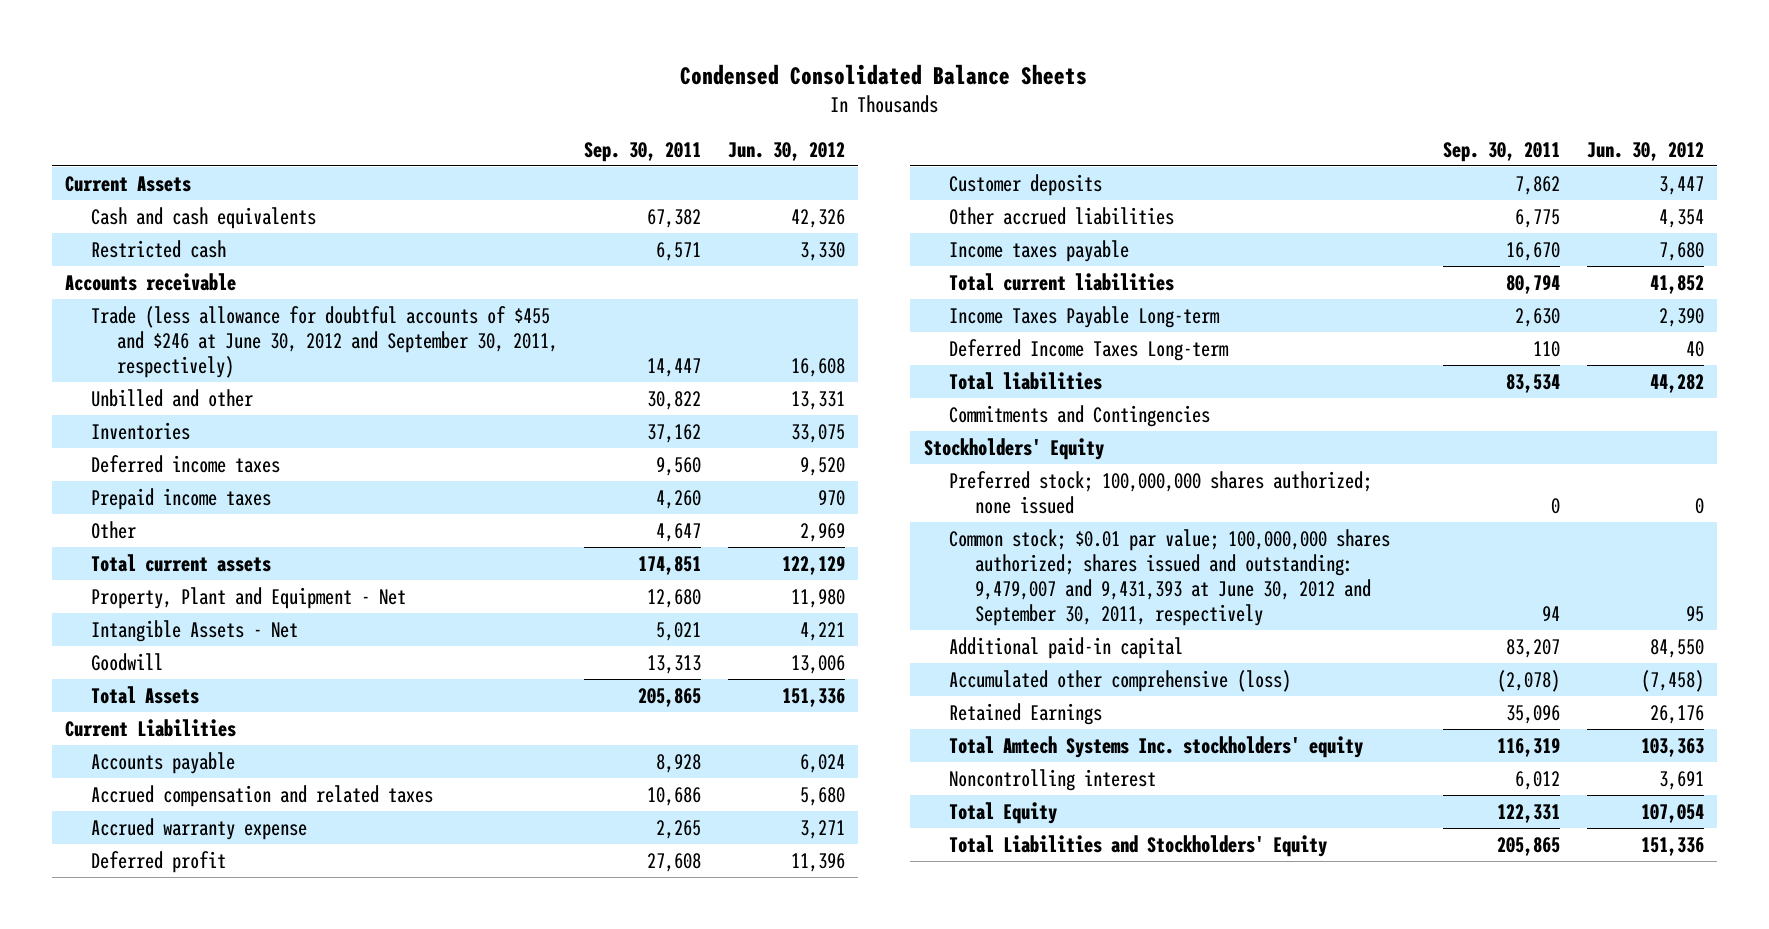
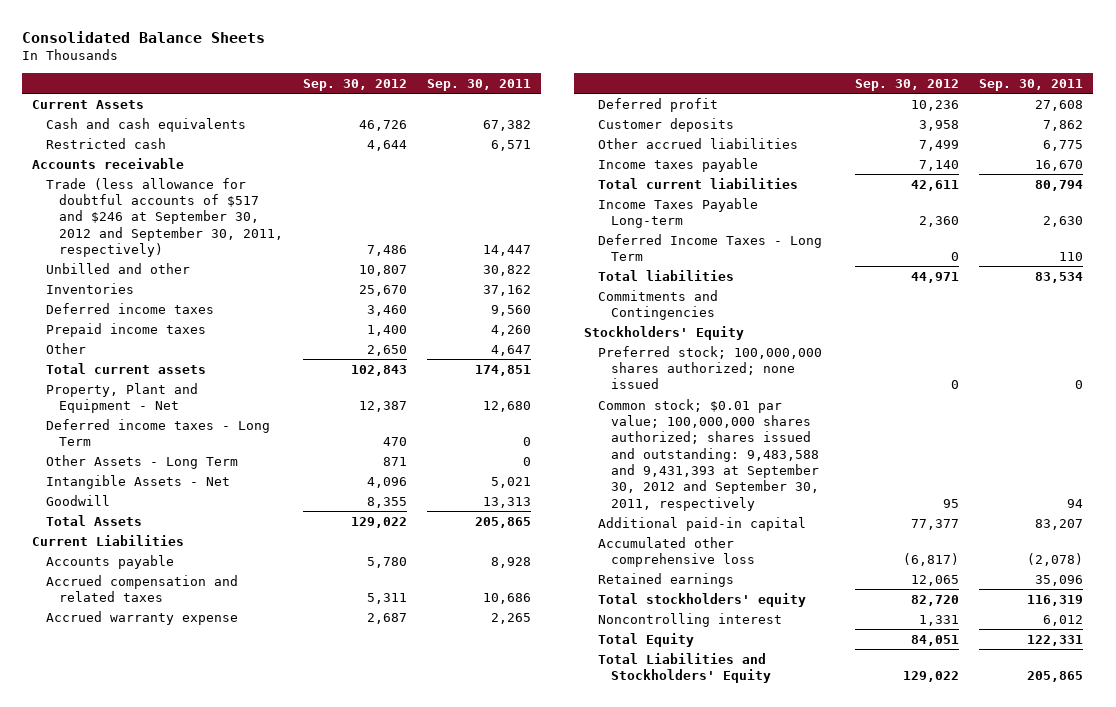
- Condensed Consolidated Balance Sheets
+ Consolidated Balance Sheets
- | Sep. 30, 2011 | Jun. 30, 2012
+ | Sep. 30, 2012 | Sep. 30, 2011
- Trade (less allowance for doubtful accounts of $455 and $246 at June 30, 2012 and September 30, 2011, respectively) | 14,447 | 16,608
+ Trade (less allowance for doubtful accounts of $517 and $246 at September 30, 2012 and September 30, 2011, respectively) | 7,486 | 14,447
+ Deferred income taxes - Long Term | 470 | 0
+ Other Assets - Long Term | 871 | 0
- Deferred Income Taxes Long-term | 110 | 40
+ Deferred Income Taxes - Long Term | 0 | 110
- Common stock; $0.01 par value; 100,000,000 shares authorized; shares issued and outstanding: 9,479,007 and 9,431,393 at June 30, 2012 and September 30, 2011, respectively | 94 | 95
+ Common stock; $0.01 par value; 100,000,000 shares authorized; shares issued and outstanding: 9,483,588 and 9,431,393 at September 30, 2012 and September 30, 2011, respectively | 95 | 94
- Accumulated other comprehensive (loss) | (2,078) | (7,458)
- Retained Earnings | 35,096 | 26,176
- Total Amtech Systems Inc. stockholders' equity | 116,319 | 103,363
+ Accumulated other comprehensive loss | (6,817) | (2,078)
+ Retained earnings | 12,065 | 35,096
+ Total stockholders' equity | 82,720 | 116,319

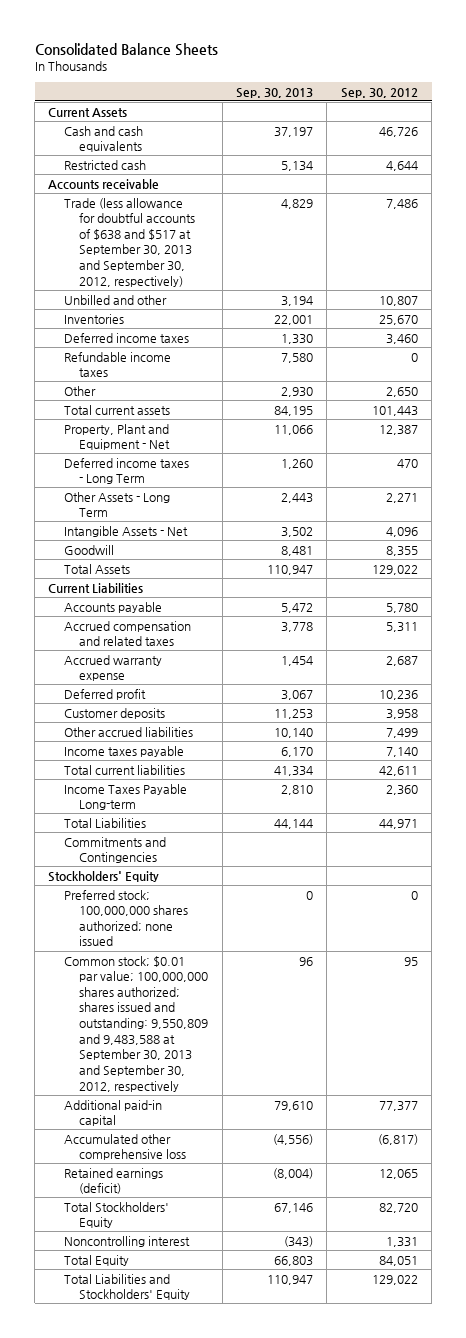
- | Sep. 30, 2012 | Sep. 30, 2011
+ | Sep. 30, 2013 | Sep. 30, 2012
- Trade (less allowance for doubtful accounts of $517 and $246 at September 30, 2012 and September 30, 2011, respectively) | 7,486 | 14,447
+ Trade (less allowance for doubtful accounts of $638 and $517 at September 30, 2013 and September 30, 2012, respectively) | 4,829 | 7,486
- Prepaid income taxes | 1,400 | 4,260
+ Refundable income taxes | 7,580 | 0
- Total current assets | 102,843 | 174,851
+ Total current assets | 84,195 | 101,443
- Other Assets - Long Term | 871 | 0
+ Other Assets - Long Term | 2,443 | 2,271
- Deferred Income Taxes - Long Term | 0 | 110
- Total liabilities | 44,971 | 83,534
+ Total Liabilities | 44,144 | 44,971
- Common stock; $0.01 par value; 100,000,000 shares authorized; shares issued and outstanding: 9,483,588 and 9,431,393 at September 30, 2012 and September 30, 2011, respectively | 95 | 94
+ Common stock; $0.01 par value; 100,000,000 shares authorized; shares issued and outstanding: 9,550,809 and 9,483,588 at September 30, 2013 and September 30, 2012, respectively | 96 | 95
- Retained earnings | 12,065 | 35,096
- Total stockholders' equity | 82,720 | 116,319
+ Retained earnings (deficit) | (8,004) | 12,065
+ Total Stockholders' Equity | 67,146 | 82,720

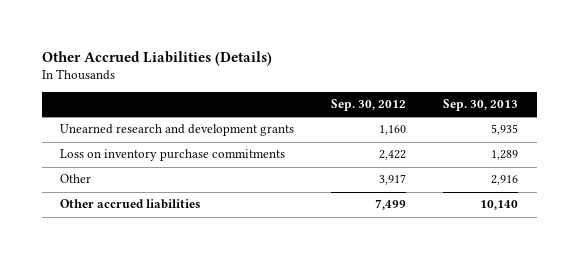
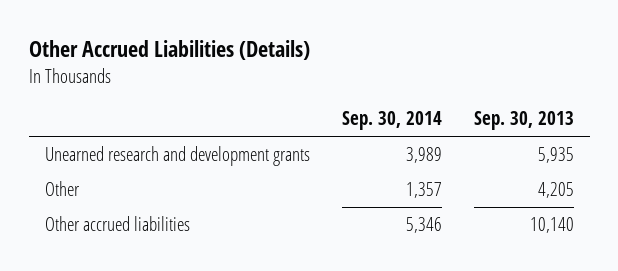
- | Sep. 30, 2012 | Sep. 30, 2013
+ | Sep. 30, 2014 | Sep. 30, 2013
- Loss on inventory purchase commitments | 2,422 | 1,289
- Other | 3,917 | 2,916
+ Other | 1,357 | 4,205

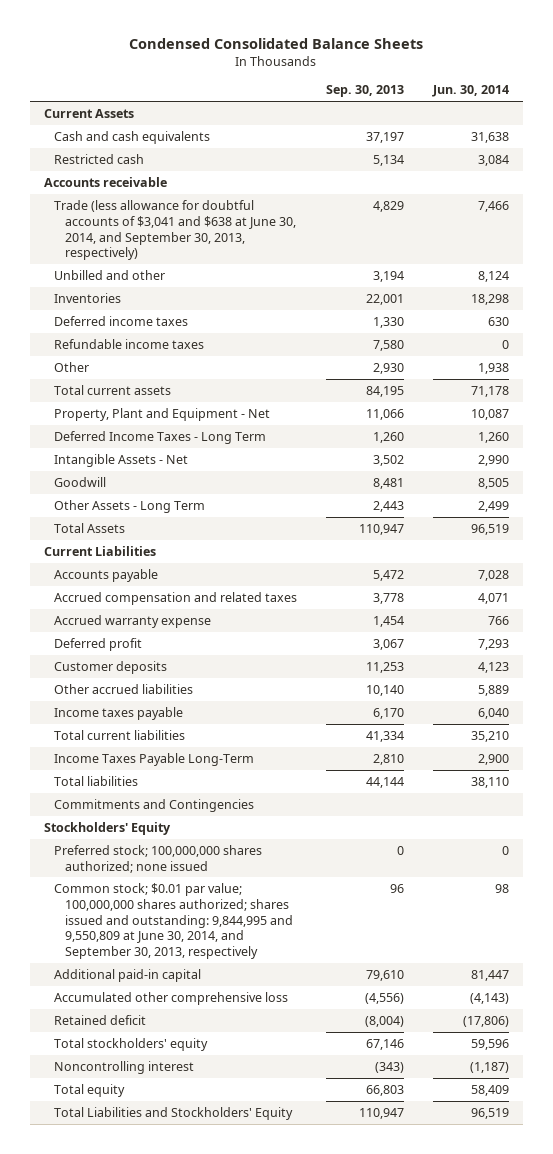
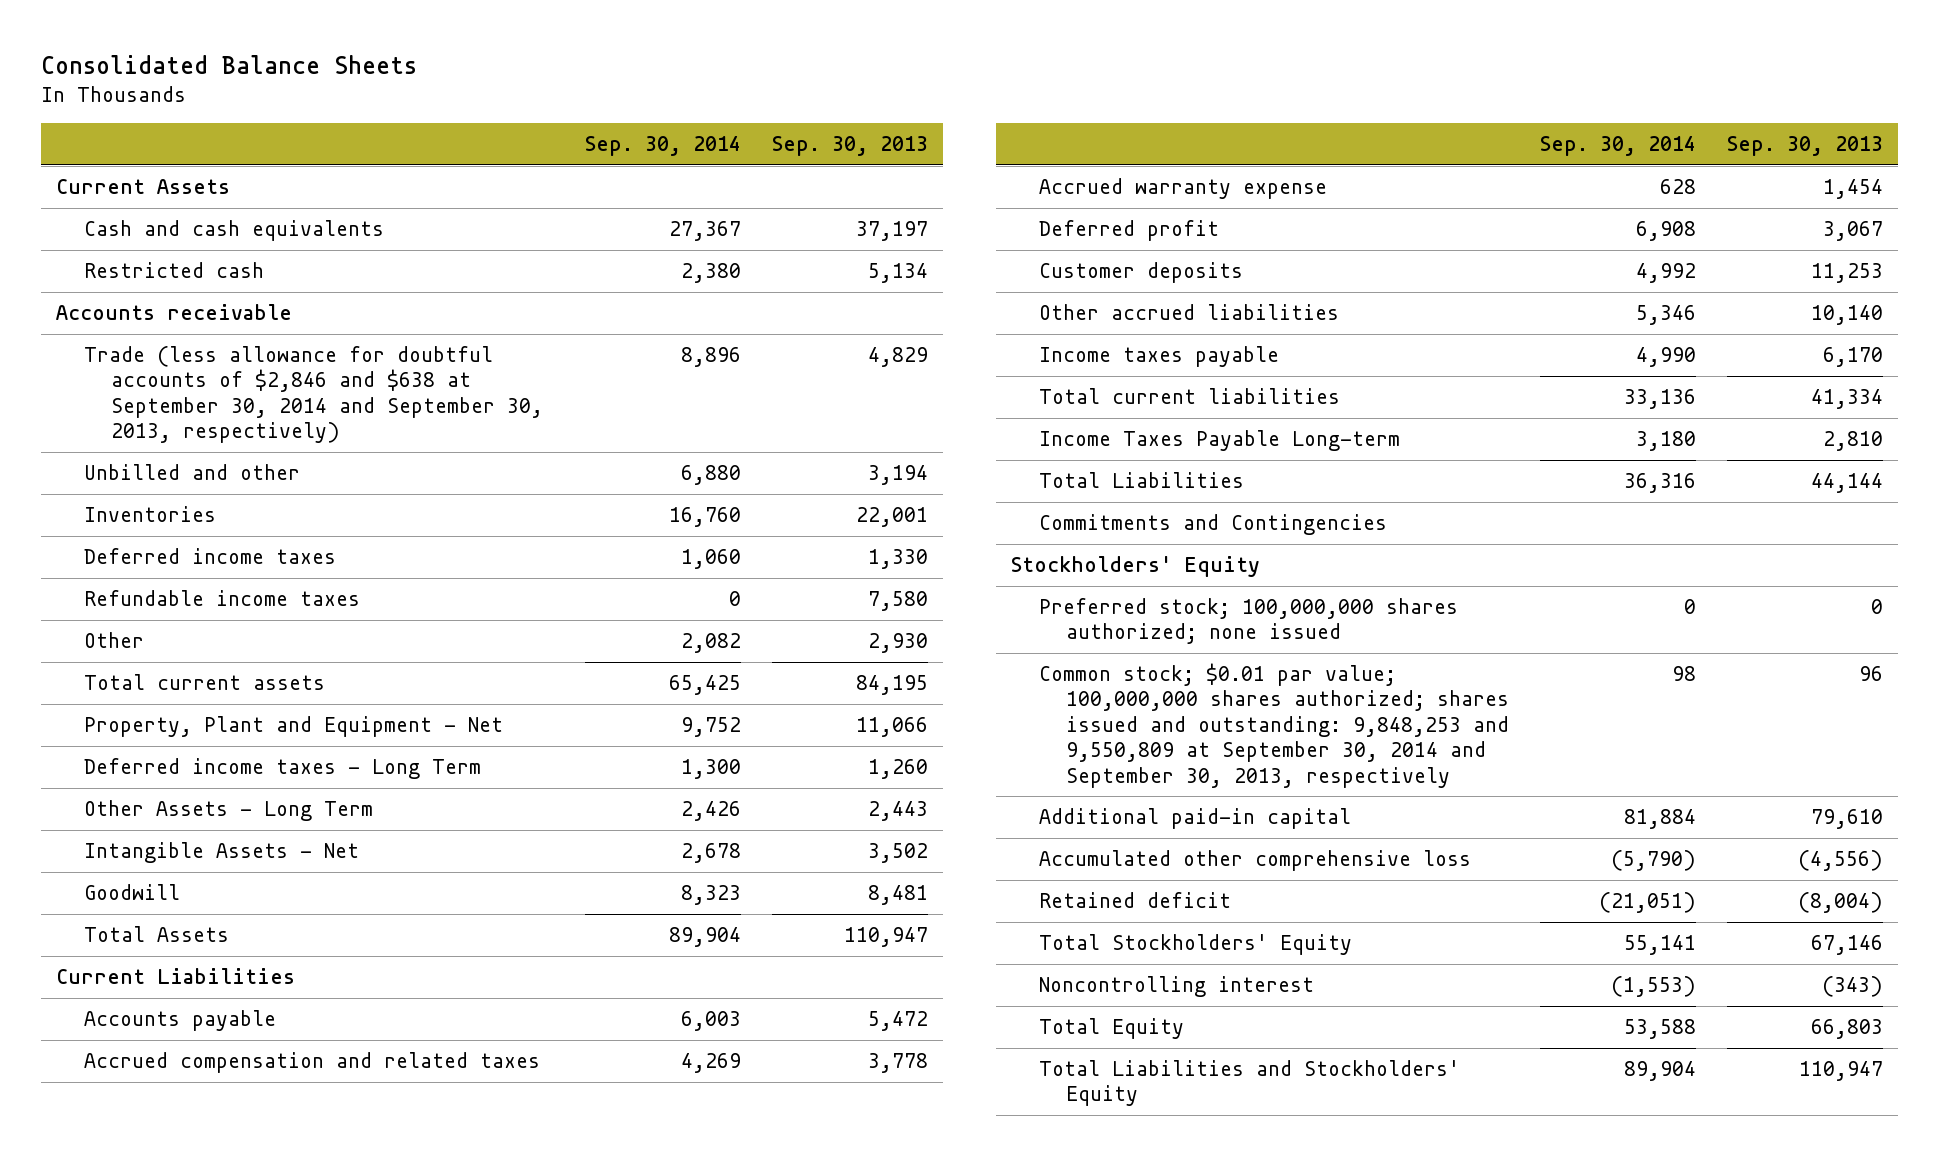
- Condensed Consolidated Balance Sheets
+ Consolidated Balance Sheets
- | Sep. 30, 2013 | Jun. 30, 2014
+ | Sep. 30, 2014 | Sep. 30, 2013
- Trade (less allowance for doubtful accounts of $3,041 and $638 at June 30, 2014, and September 30, 2013, respectively) | 4,829 | 7,466
+ Trade (less allowance for doubtful accounts of $2,846 and $638 at September 30, 2014 and September 30, 2013, respectively) | 8,896 | 4,829
- Deferred Income Taxes - Long Term | 1,260 | 1,260
+ Deferred income taxes - Long Term | 1,300 | 1,260
moved up: Other Assets - Long Term | 2,426 | 2,443
- Income Taxes Payable Long-Term | 2,810 | 2,900
- Total liabilities | 44,144 | 38,110
+ Income Taxes Payable Long-term | 3,180 | 2,810
+ Total Liabilities | 36,316 | 44,144
- Common stock; $0.01 par value; 100,000,000 shares authorized; shares issued and outstanding: 9,844,995 and 9,550,809 at June 30, 2014, and September 30, 2013, respectively | 96 | 98
+ Common stock; $0.01 par value; 100,000,000 shares authorized; shares issued and outstanding: 9,848,253 and 9,550,809 at September 30, 2014 and September 30, 2013, respectively | 98 | 96
- Total stockholders' equity | 67,146 | 59,596
+ Total Stockholders' Equity | 55,141 | 67,146
- Total equity | 66,803 | 58,409
+ Total Equity | 53,588 | 66,803

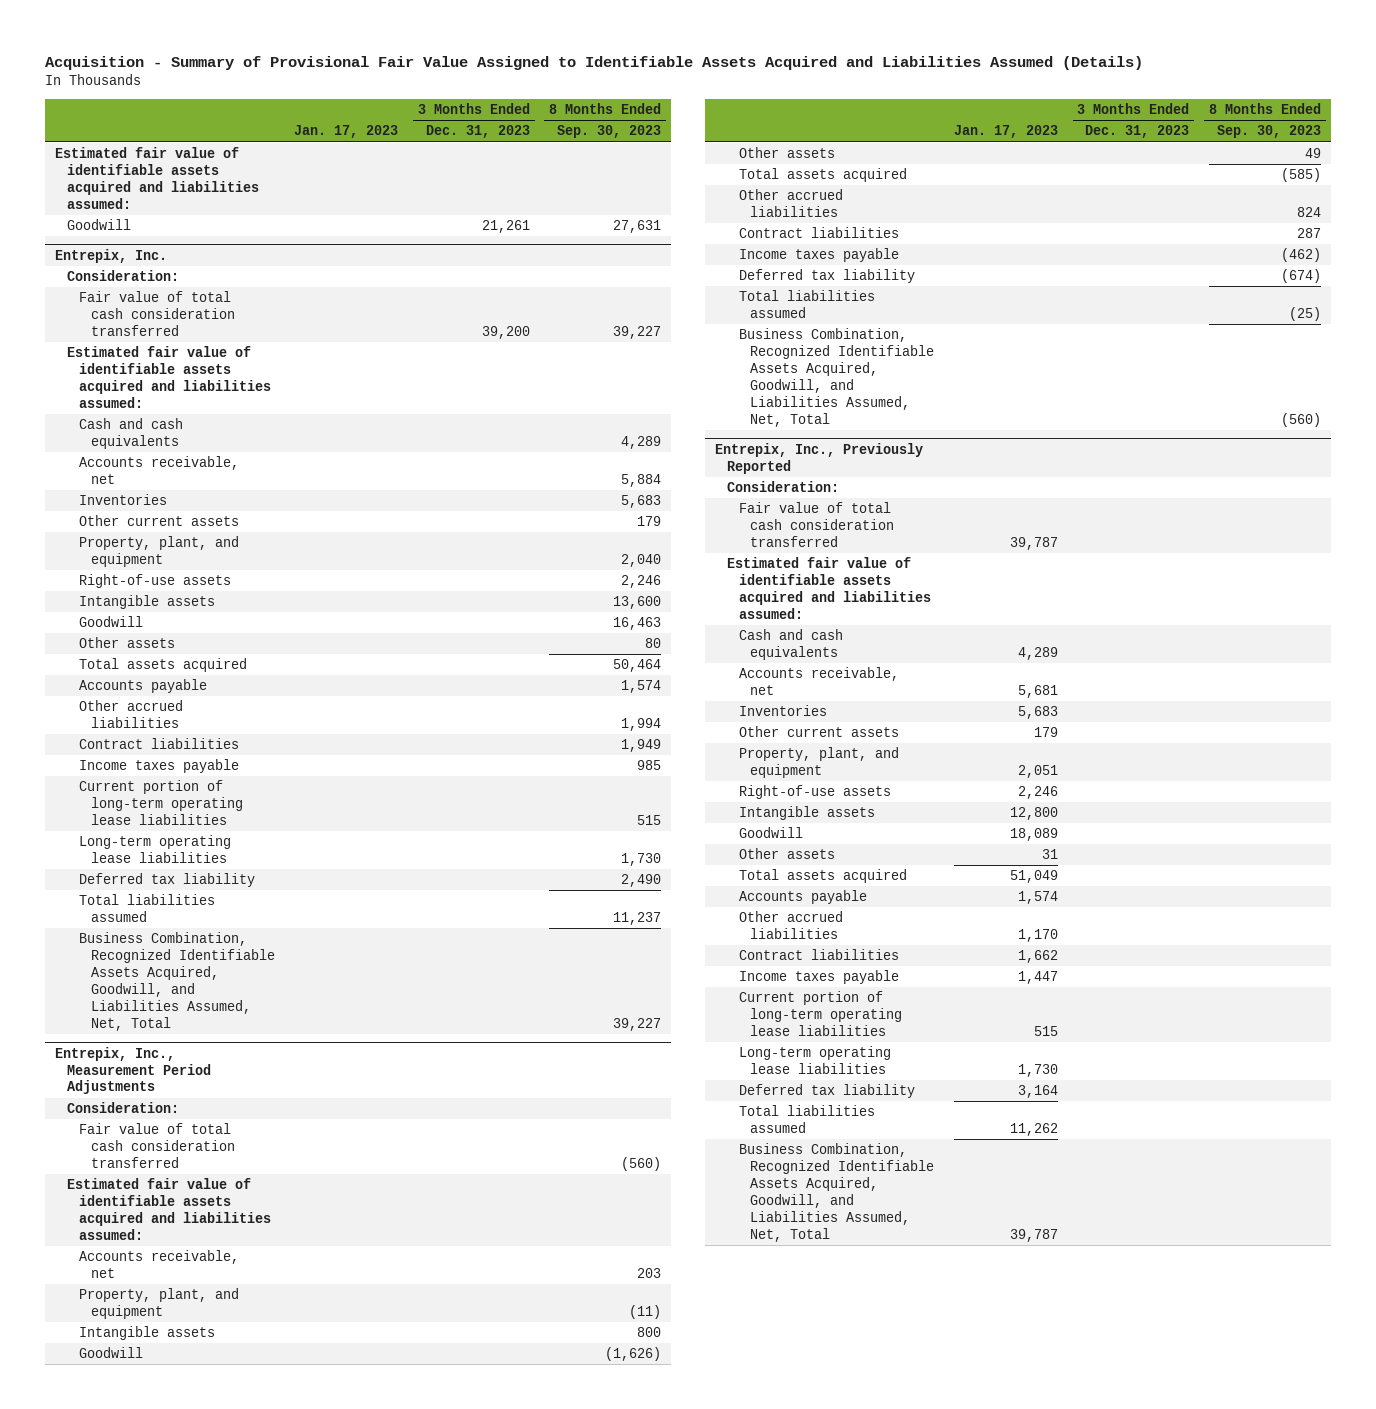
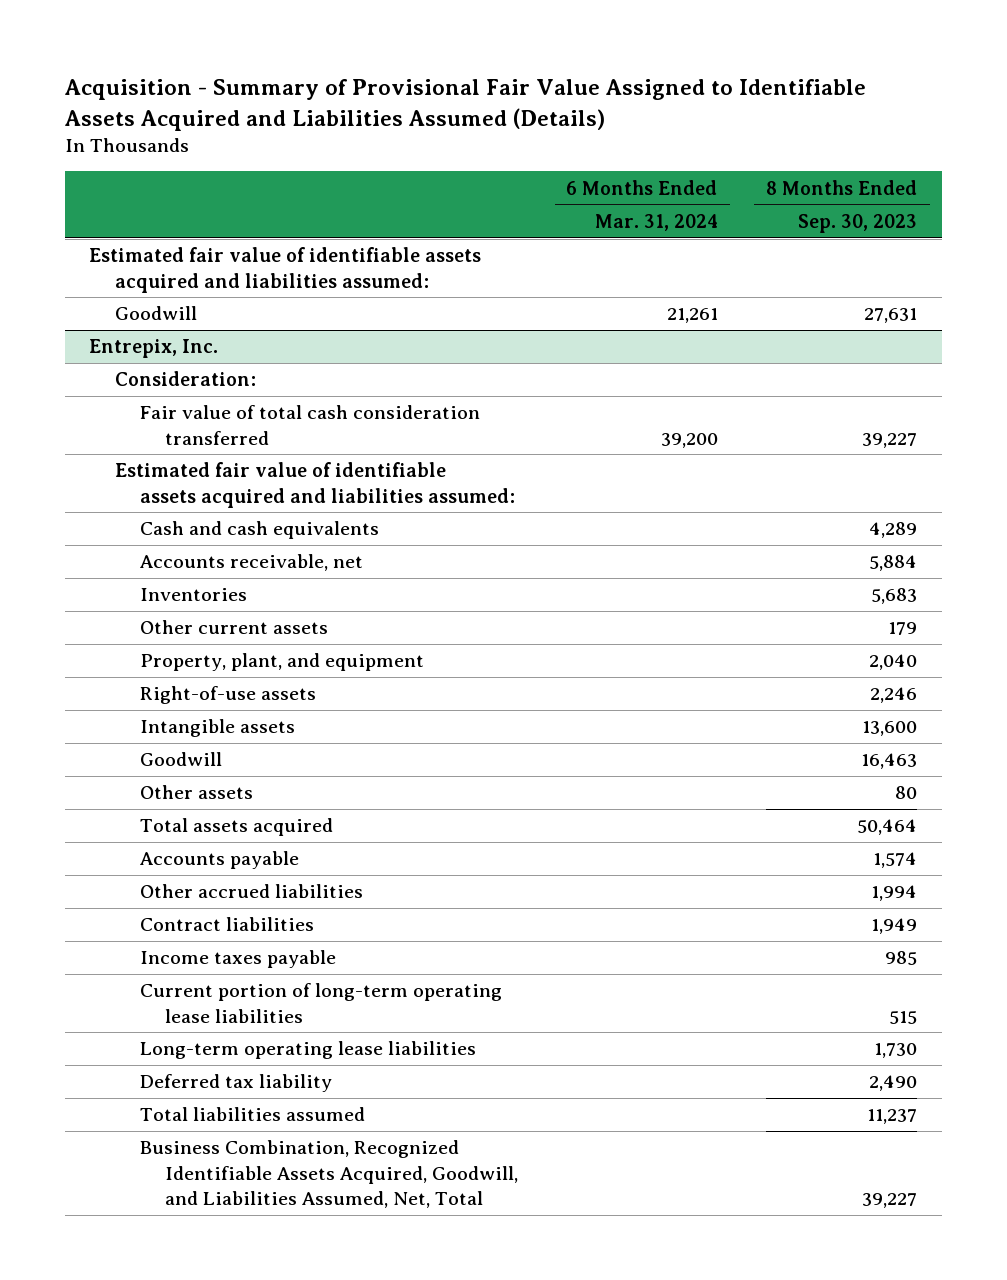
- | Jan. 17, 2023 | 3 Months Ended Dec. 31, 2023 | 8 Months Ended Sep. 30, 2023
+ | 6 Months Ended Mar. 31, 2024 | 8 Months Ended Sep. 30, 2023
- Entrepix, Inc., Measurement Period Adjustments
- Consideration:
- Fair value of total cash consideration transferred | | | (560)
- Estimated fair value of identifiable assets acquired and liabilities assumed:
- Accounts receivable, net | | | 203
- Property, plant, and equipment | | | (11)
- Intangible assets | | | 800
- Goodwill | | | (1,626)
- Other assets | | | 49
- Total assets acquired | | | (585)
- Other accrued liabilities | | | 824
- Contract liabilities | | | 287
- Income taxes payable | | | (462)
- Deferred tax liability | | | (674)
- Total liabilities assumed | | | (25)
- Business Combination, Recognized Identifiable Assets Acquired, Goodwill, and Liabilities Assumed, Net, Total | | | (560)
- Entrepix, Inc., Previously Reported
- Consideration:
- Fair value of total cash consideration transferred | 39,787 | |
- Estimated fair value of identifiable assets acquired and liabilities assumed:
- Cash and cash equivalents | 4,289 | |
- Accounts receivable, net | 5,681 | |
- Inventories | 5,683 | |
- Other current assets | 179 | |
- Property, plant, and equipment | 2,051 | |
- Right-of-use assets | 2,246 | |
- Intangible assets | 12,800 | |
- Goodwill | 18,089 | |
- Other assets | 31 | |
- Total assets acquired | 51,049 | |
- Accounts payable | 1,574 | |
- Other accrued liabilities | 1,170 | |
- Contract liabilities | 1,662 | |
- Income taxes payable | 1,447 | |
- Current portion of long-term operating lease liabilities | 515 | |
- Long-term operating lease liabilities | 1,730 | |
- Deferred tax liability | 3,164 | |
- Total liabilities assumed | 11,262 | |
- Business Combination, Recognized Identifiable Assets Acquired, Goodwill, and Liabilities Assumed, Net, Total | 39,787 | |

